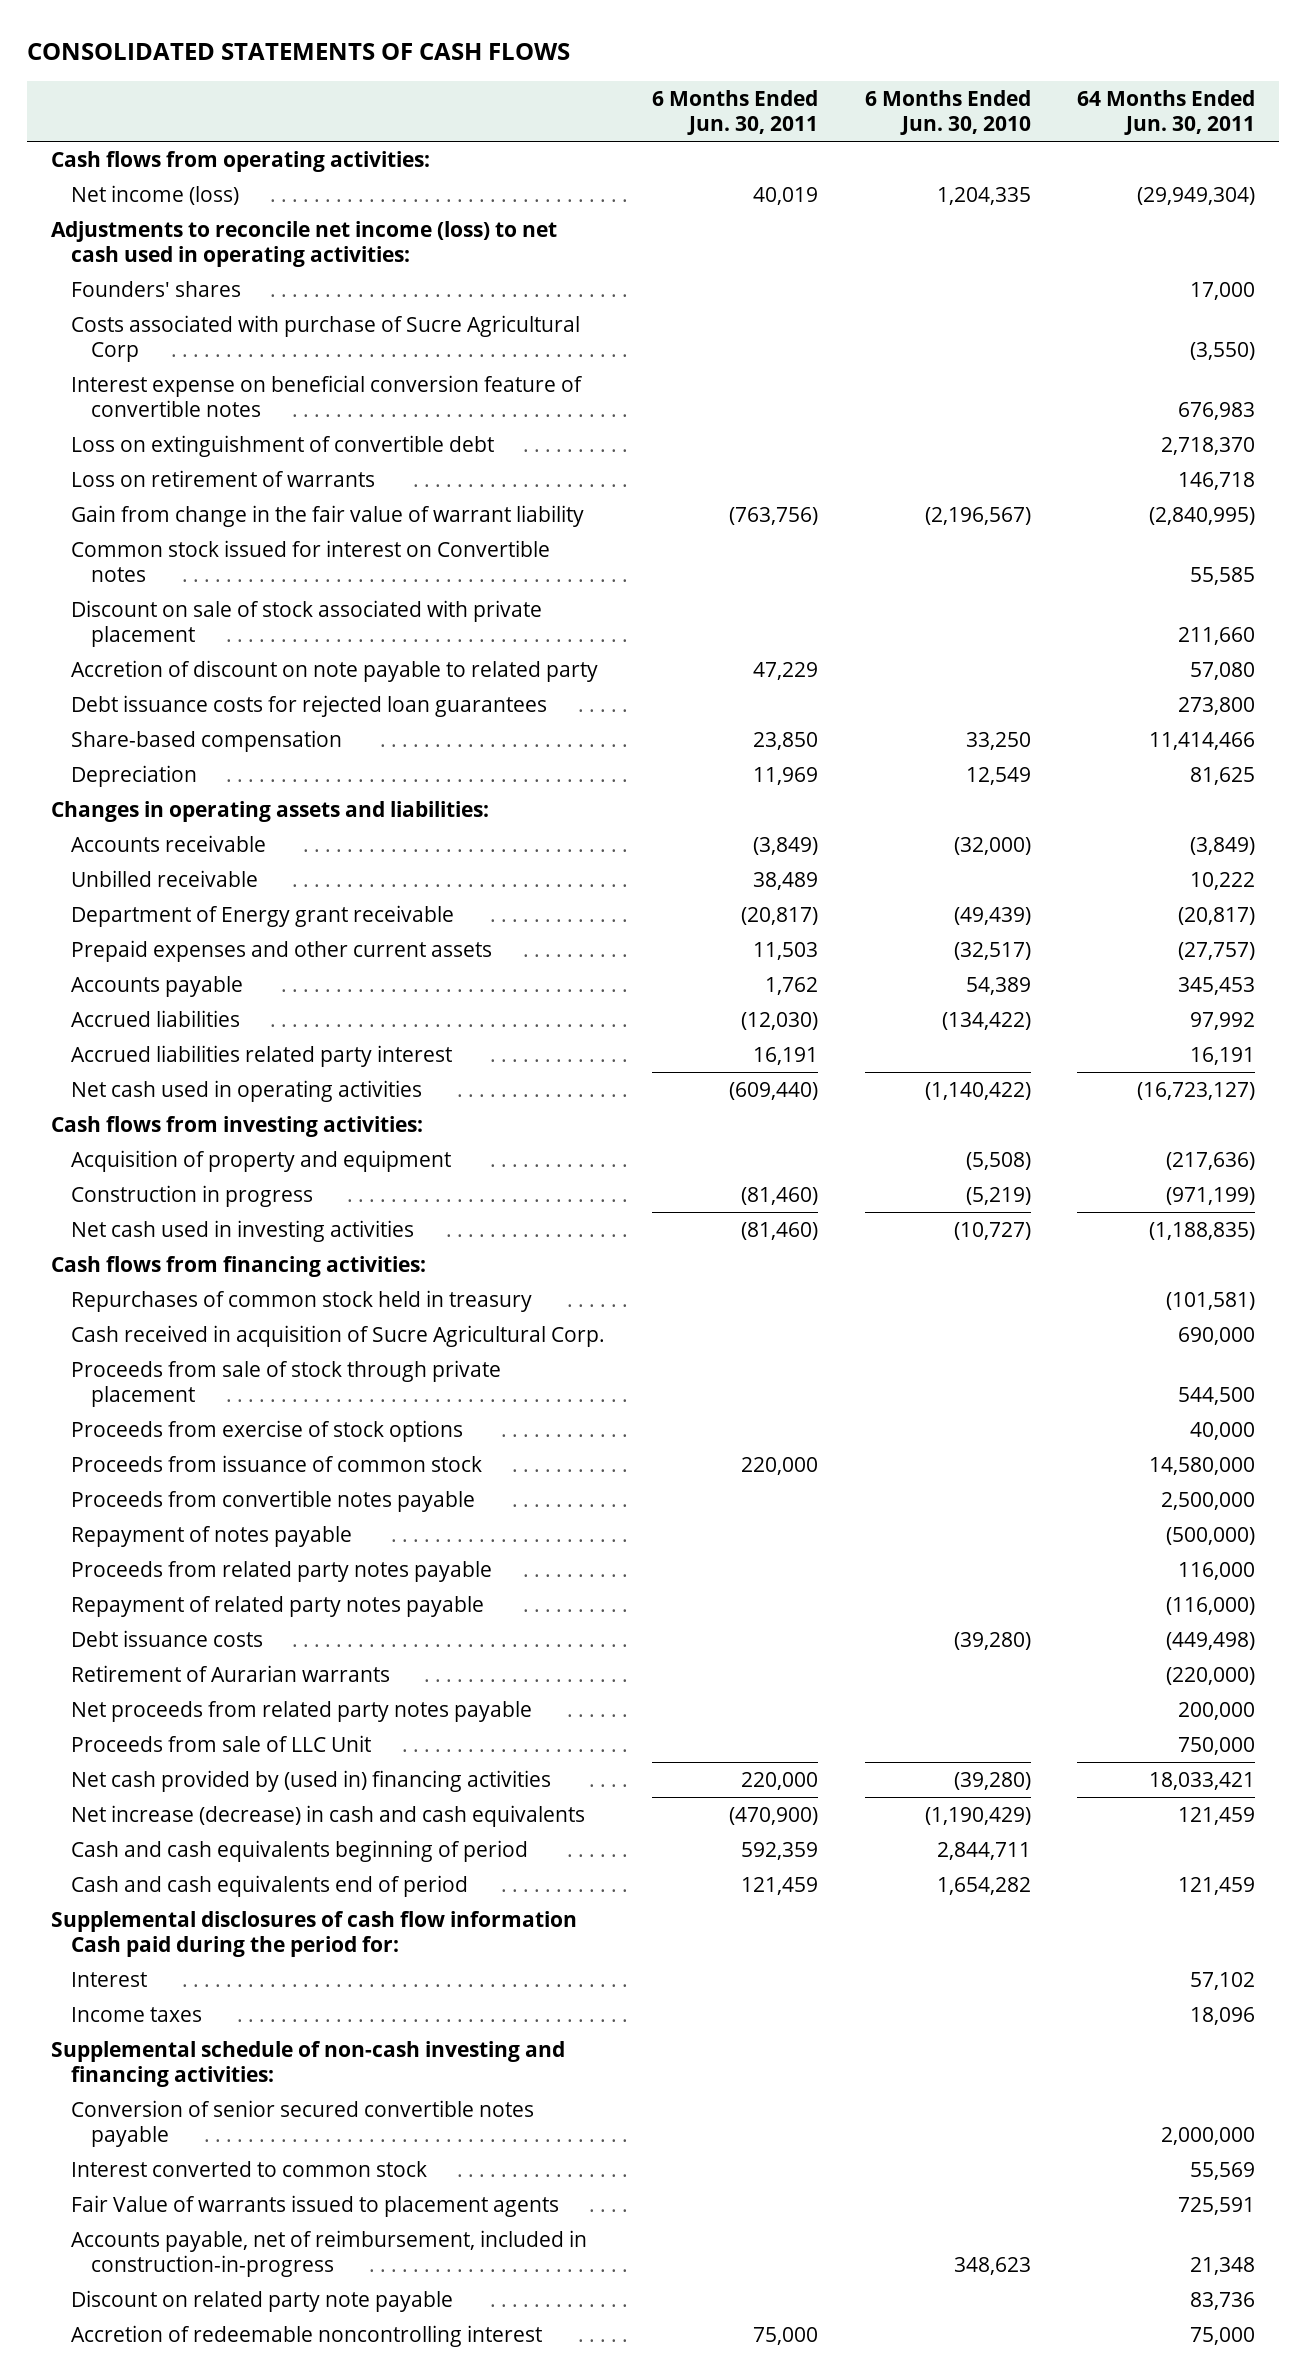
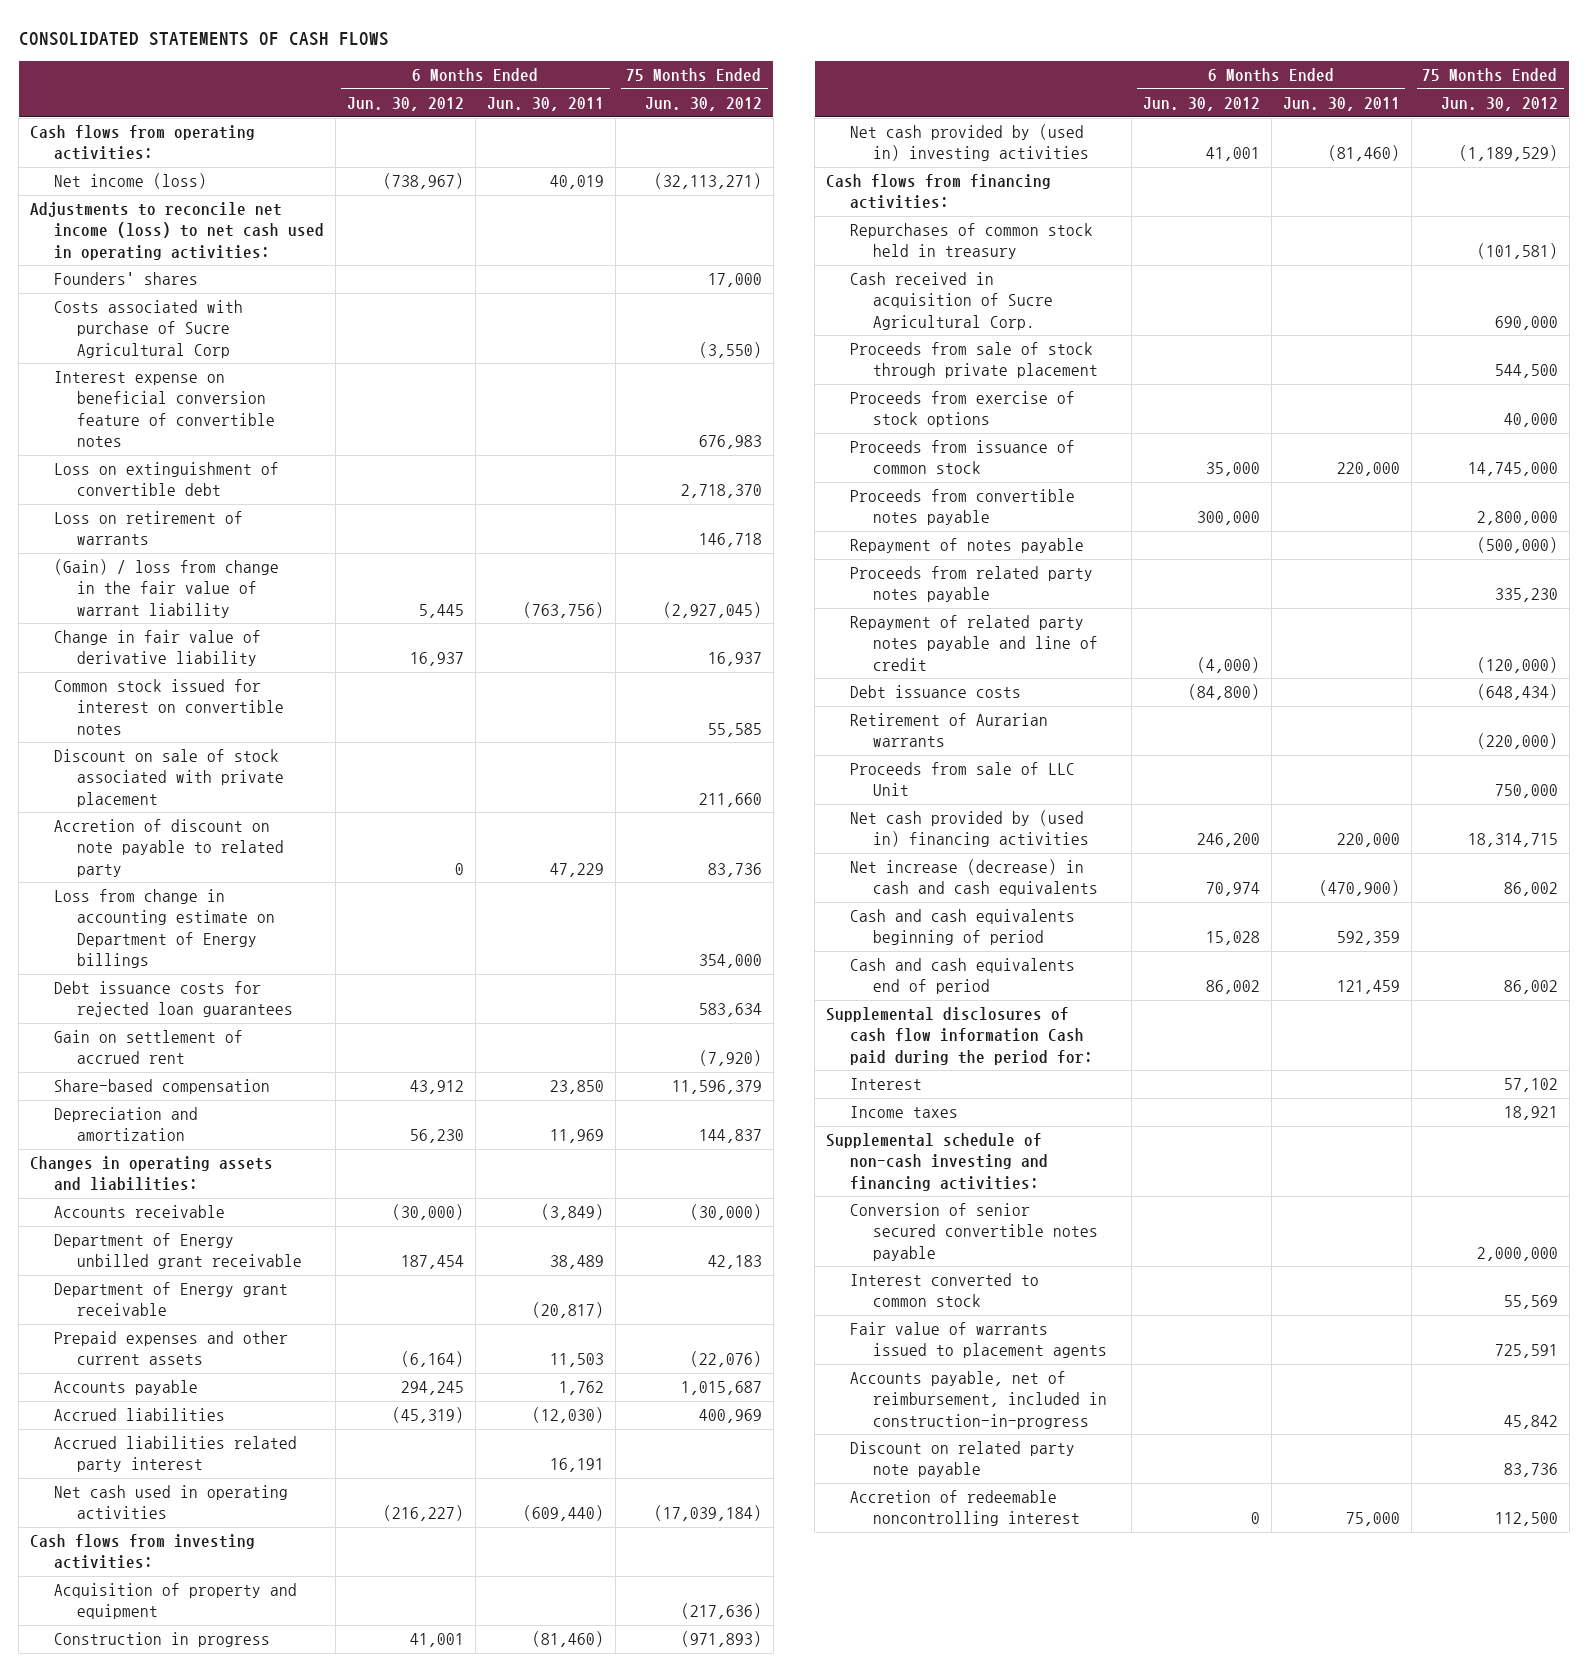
- | 6 Months Ended Jun. 30, 2011 | 6 Months Ended Jun. 30, 2010 | 64 Months Ended Jun. 30, 2011
+ | 6 Months Ended Jun. 30, 2012 | 6 Months Ended Jun. 30, 2011 | 75 Months Ended Jun. 30, 2012
- Gain from change in the fair value of warrant liability | (763,756) | (2,196,567) | (2,840,995)
- Common stock issued for interest on Convertible notes | | | 55,585
+ (Gain) / loss from change in the fair value of warrant liability | 5,445 | (763,756) | (2,927,045)
+ Change in fair value of derivative liability | 16,937 | | 16,937
+ Common stock issued for interest on convertible notes | | | 55,585
+ Loss from change in accounting estimate on Department of Energy billings | | | 354,000
+ Gain on settlement of accrued rent | | | (7,920)
- Depreciation | 11,969 | 12,549 | 81,625
+ Depreciation and amortization | 56,230 | 11,969 | 144,837
- Unbilled receivable | 38,489 | | 10,222
+ Department of Energy unbilled grant receivable | 187,454 | 38,489 | 42,183
- Net cash used in investing activities | (81,460) | (10,727) | (1,188,835)
+ Net cash provided by (used in) investing activities | 41,001 | (81,460) | (1,189,529)
- Repayment of related party notes payable | | | (116,000)
+ Repayment of related party notes payable and line of credit | (4,000) | | (120,000)
- Net proceeds from related party notes payable | | | 200,000
- Fair Value of warrants issued to placement agents | | | 725,591
+ Fair value of warrants issued to placement agents | | | 725,591

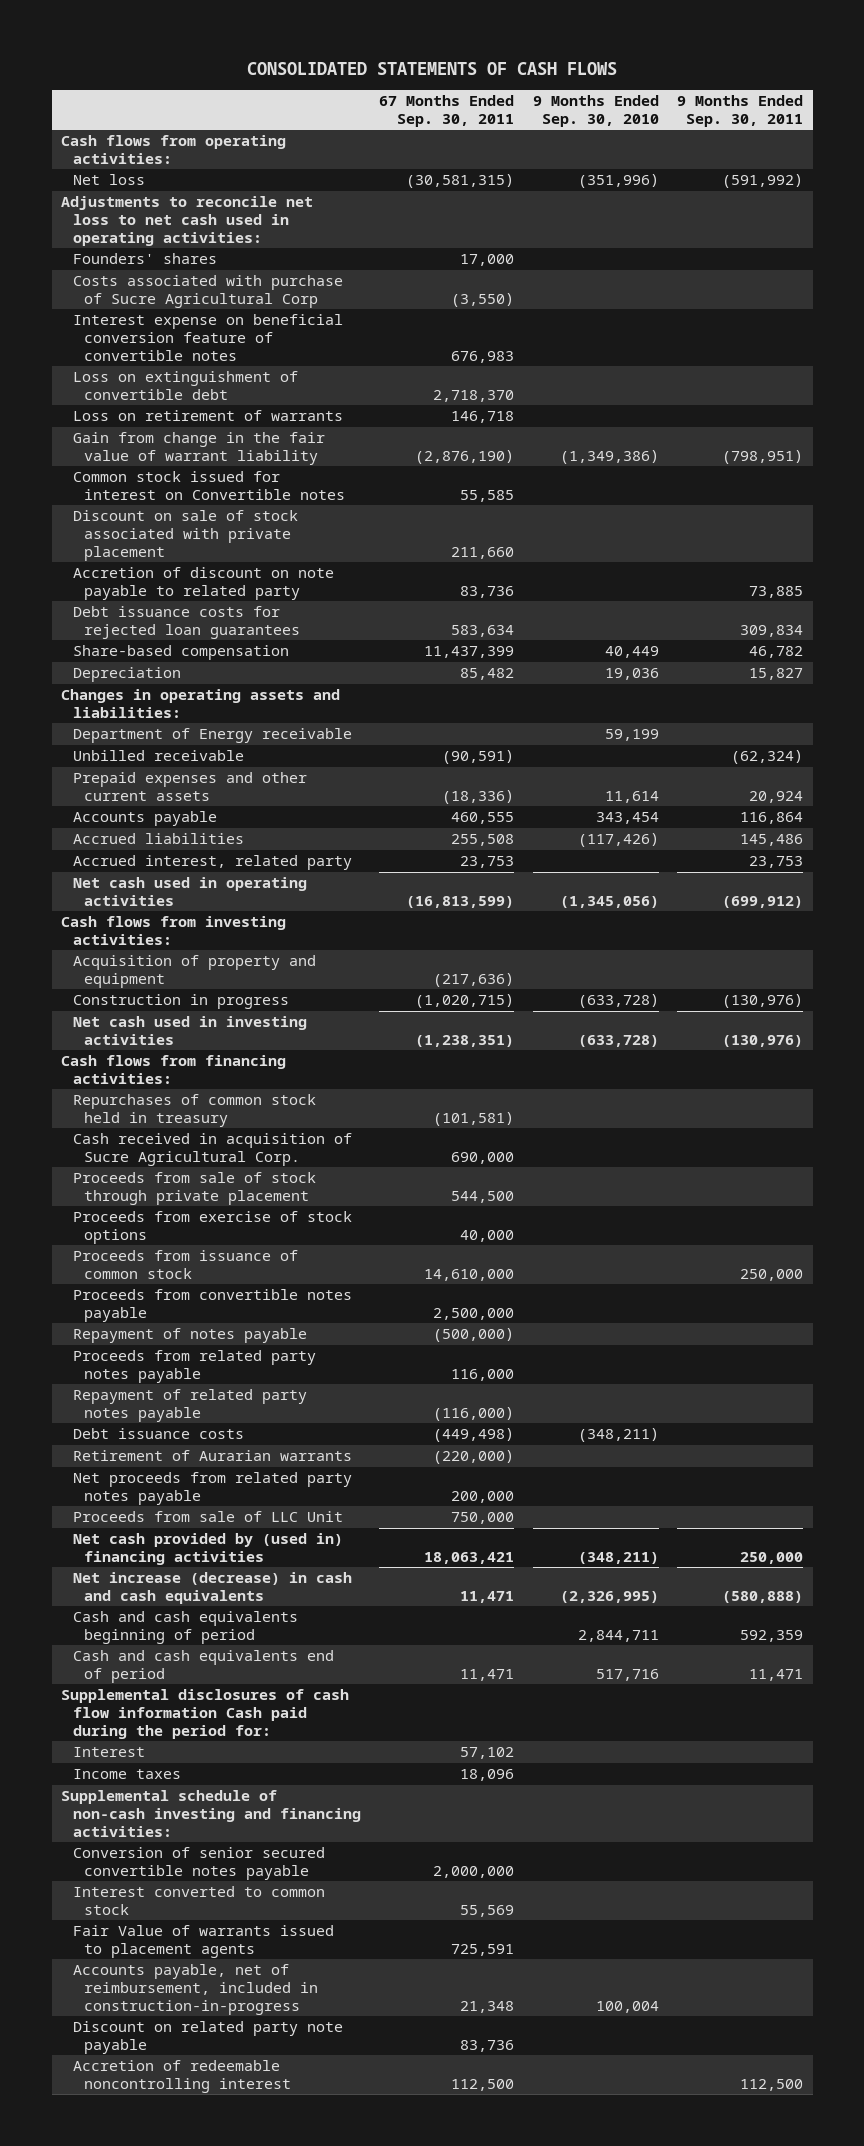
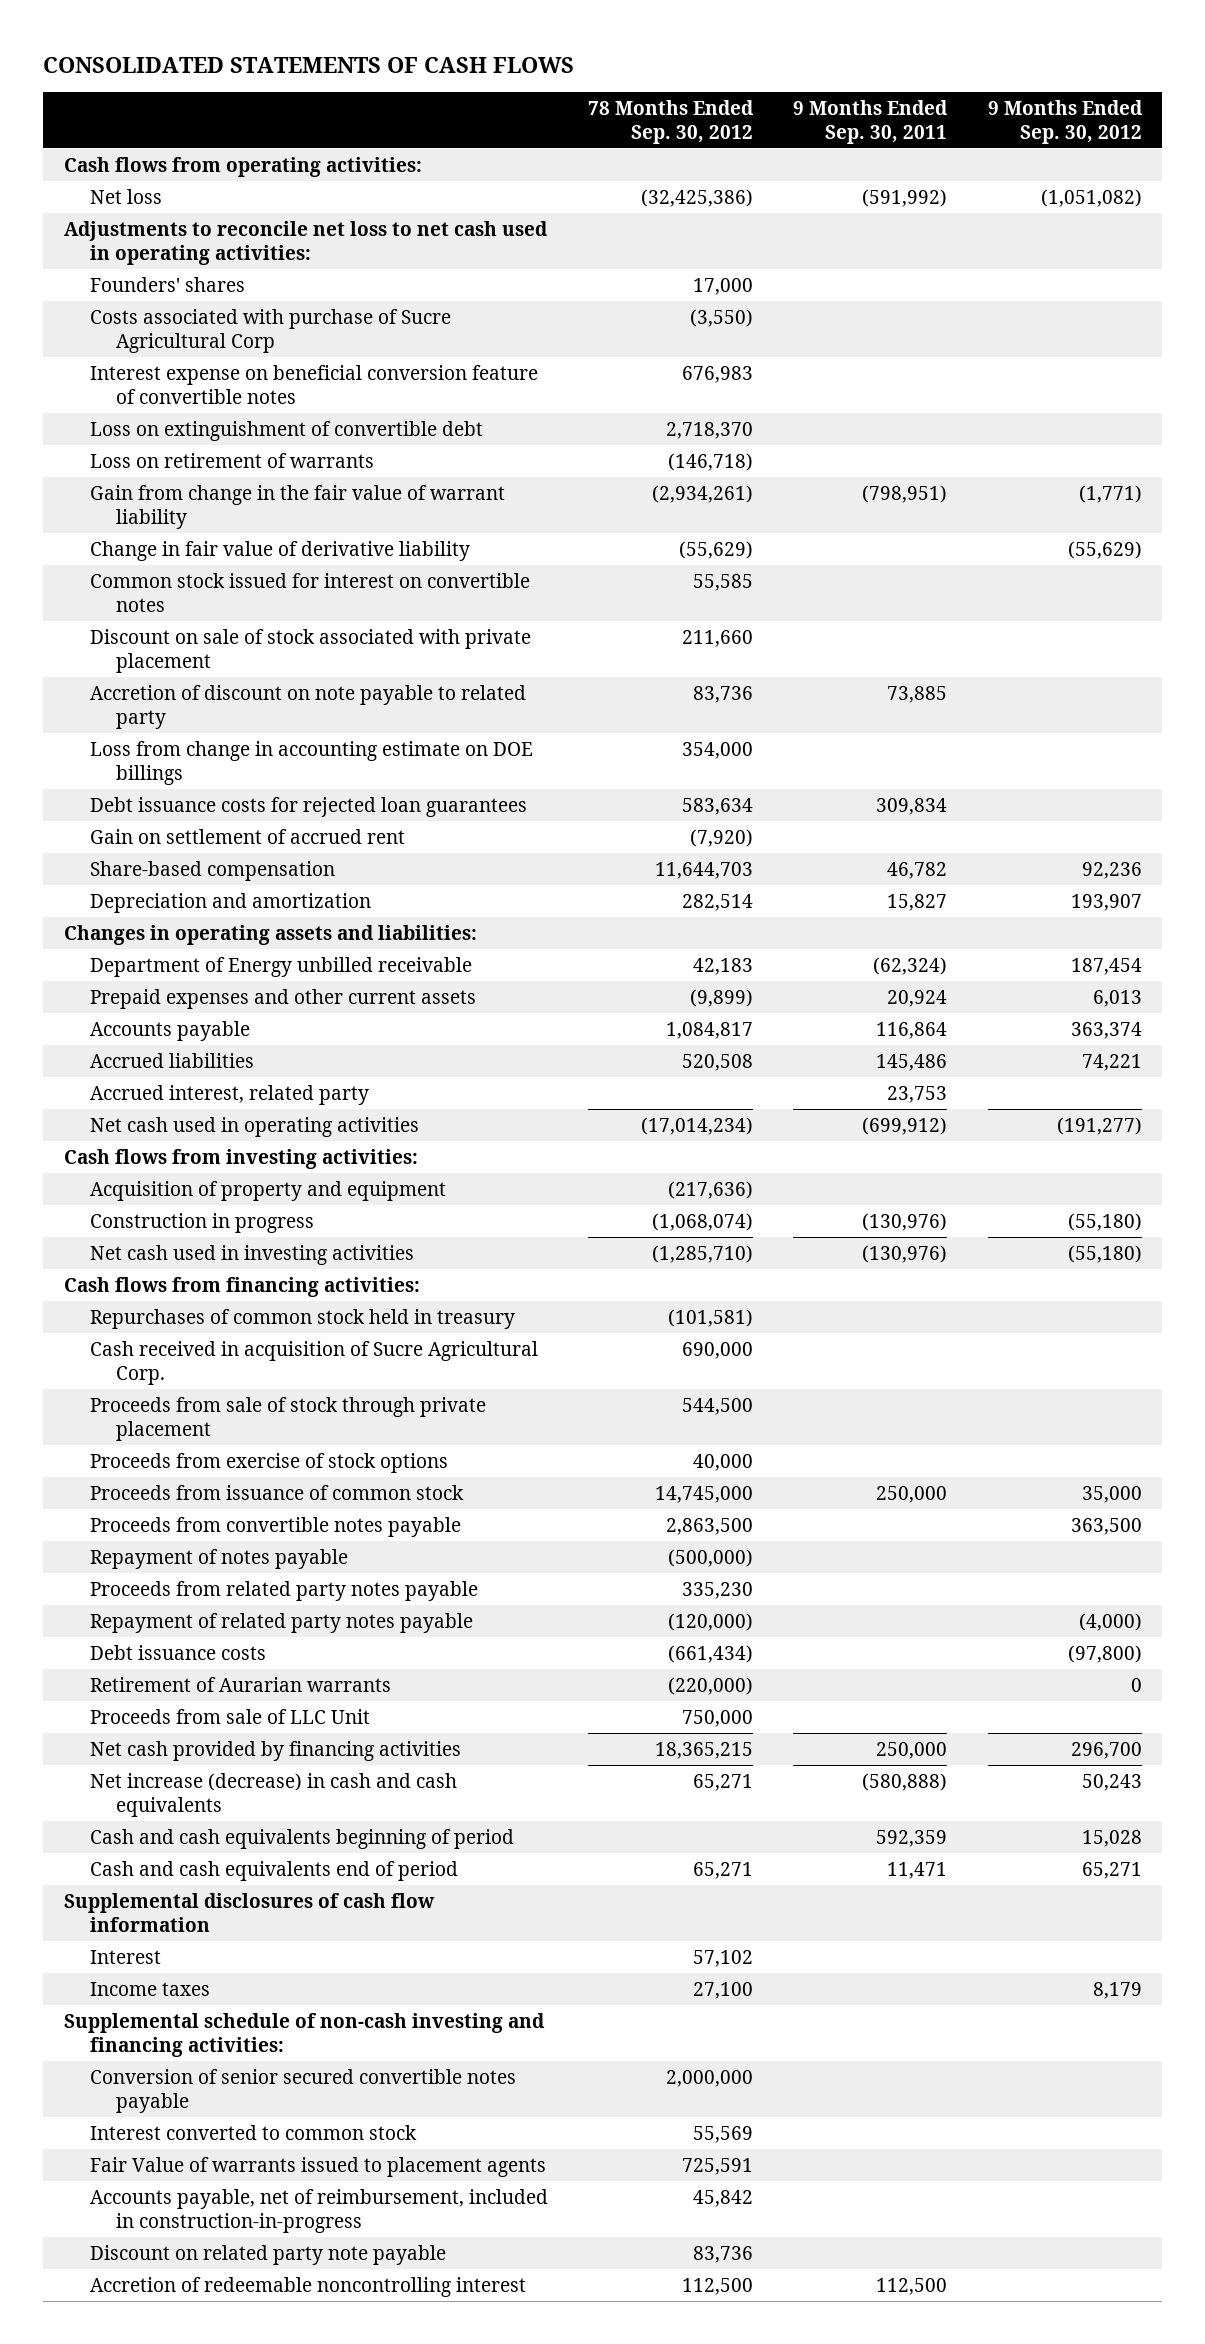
- | 67 Months Ended Sep. 30, 2011 | 9 Months Ended Sep. 30, 2010 | 9 Months Ended Sep. 30, 2011
+ | 78 Months Ended Sep. 30, 2012 | 9 Months Ended Sep. 30, 2011 | 9 Months Ended Sep. 30, 2012
- Common stock issued for interest on Convertible notes | 55,585 | |
+ Change in fair value of derivative liability | (55,629) | | (55,629)
+ Common stock issued for interest on convertible notes | 55,585 | |
+ Loss from change in accounting estimate on DOE billings | 354,000 | |
+ Gain on settlement of accrued rent | (7,920) | |
- Depreciation | 85,482 | 19,036 | 15,827
+ Depreciation and amortization | 282,514 | 15,827 | 193,907
- Department of Energy receivable | | 59,199 |
- Unbilled receivable | (90,591) | | (62,324)
+ Department of Energy unbilled receivable | 42,183 | (62,324) | 187,454
- Net proceeds from related party notes payable | 200,000 | |
- Net cash provided by (used in) financing activities | 18,063,421 | (348,211) | 250,000
+ Net cash provided by financing activities | 18,365,215 | 250,000 | 296,700
- Supplemental disclosures of cash flow information Cash paid during the period for:
+ Supplemental disclosures of cash flow information

